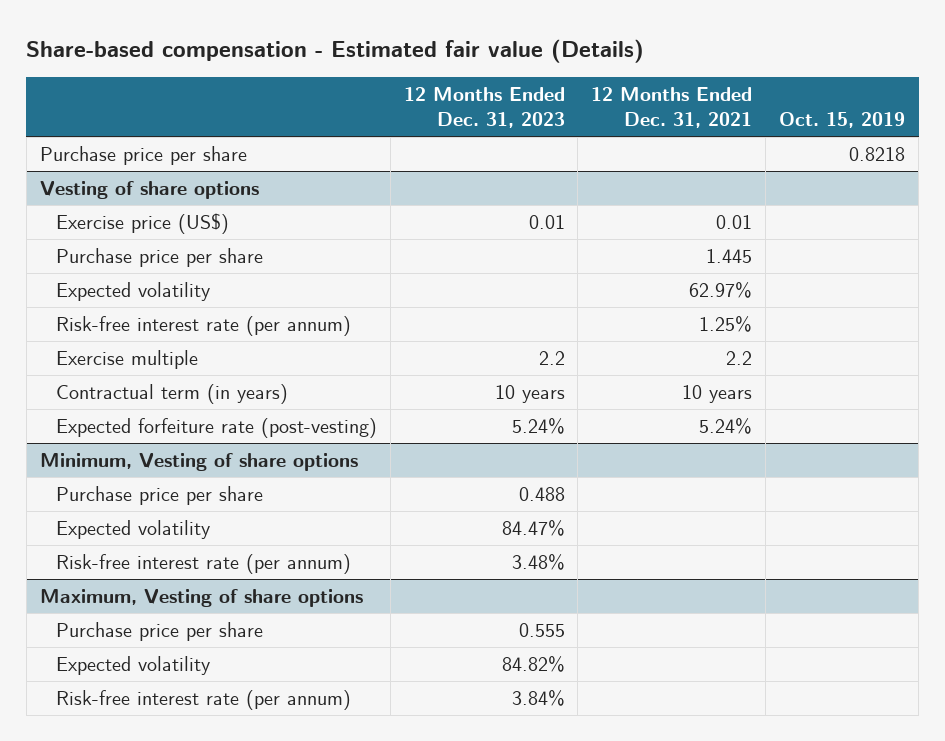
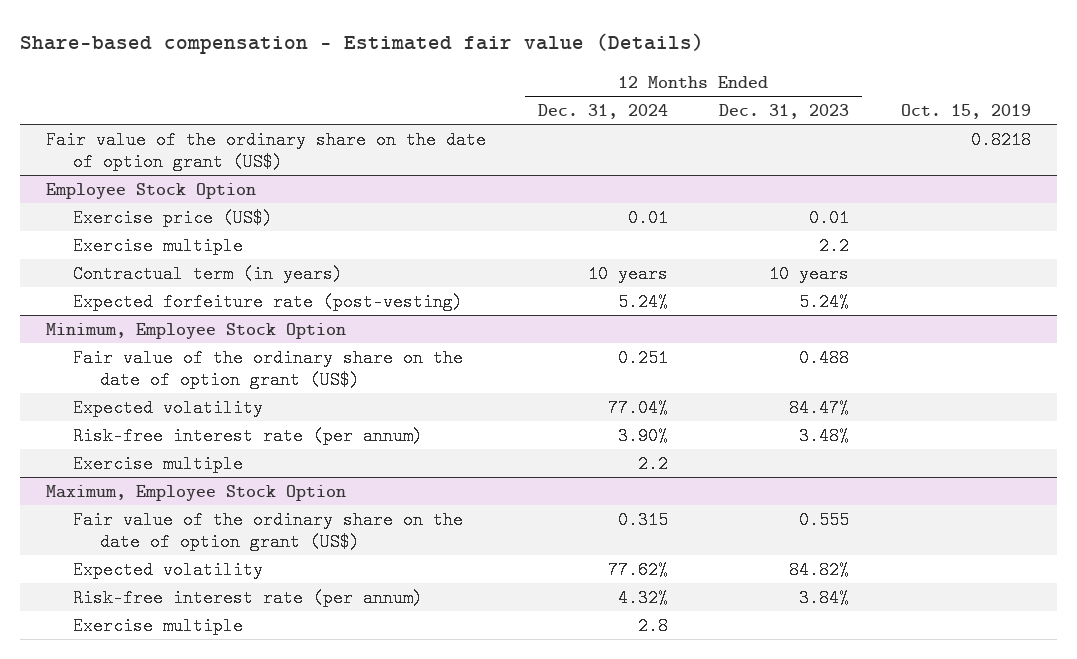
- | 12 Months Ended Dec. 31, 2023 | 12 Months Ended Dec. 31, 2021 | Oct. 15, 2019
+ | 12 Months Ended Dec. 31, 2024 | 12 Months Ended Dec. 31, 2023 | Oct. 15, 2019
- Purchase price per share | | | 0.8218
- Vesting of share options
+ Fair value of the ordinary share on the date of option grant (US$) | | | 0.8218
+ Employee Stock Option
- Purchase price per share | | 1.445 |
- Expected volatility | | 62.97% |
- Risk-free interest rate (per annum) | | 1.25% |
- Minimum, Vesting of share options
- Purchase price per share | 0.488 | |
+ Minimum, Employee Stock Option
+ Fair value of the ordinary share on the date of option grant (US$) | 0.251 | 0.488 |
- Maximum, Vesting of share options
- Purchase price per share | 0.555 | |
+ Exercise multiple | 2.2 | |
+ Maximum, Employee Stock Option
+ Fair value of the ordinary share on the date of option grant (US$) | 0.315 | 0.555 |
+ Exercise multiple | 2.8 | |

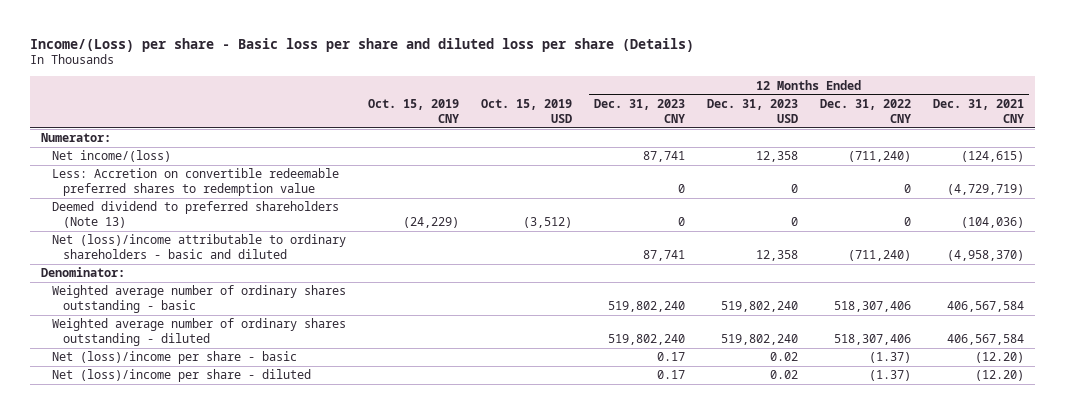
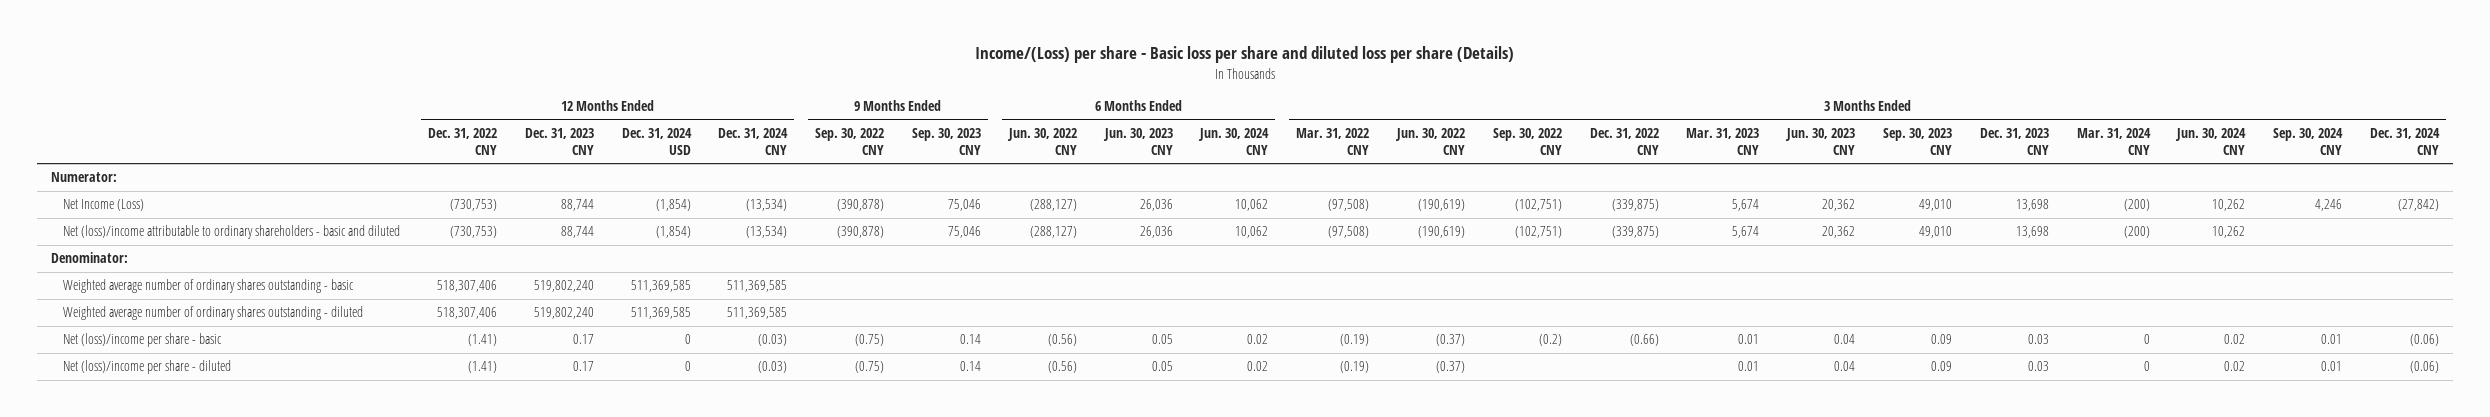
- | Oct. 15, 2019 CNY | Oct. 15, 2019 USD | 12 Months Ended Dec. 31, 2023 CNY | 12 Months Ended Dec. 31, 2023 USD | 12 Months Ended Dec. 31, 2022 CNY | 12 Months Ended Dec. 31, 2021 CNY
+ | 12 Months Ended Dec. 31, 2022 CNY | 12 Months Ended Dec. 31, 2023 CNY | 12 Months Ended Dec. 31, 2024 USD | 12 Months Ended Dec. 31, 2024 CNY | 9 Months Ended Sep. 30, 2022 CNY | 9 Months Ended Sep. 30, 2023 CNY | 6 Months Ended Jun. 30, 2022 CNY | 6 Months Ended Jun. 30, 2023 CNY | 6 Months Ended Jun. 30, 2024 CNY | 3 Months Ended Mar. 31, 2022 CNY | 3 Months Ended Jun. 30, 2022 CNY | 3 Months Ended Sep. 30, 2022 CNY | 3 Months Ended Dec. 31, 2022 CNY | 3 Months Ended Mar. 31, 2023 CNY | 3 Months Ended Jun. 30, 2023 CNY | 3 Months Ended Sep. 30, 2023 CNY | 3 Months Ended Dec. 31, 2023 CNY | 3 Months Ended Mar. 31, 2024 CNY | 3 Months Ended Jun. 30, 2024 CNY | 3 Months Ended Sep. 30, 2024 CNY | 3 Months Ended Dec. 31, 2024 CNY
- Net income/(loss) | | | 87,741 | 12,358 | (711,240) | (124,615)
- Less: Accretion on convertible redeemable preferred shares to redemption value | | | 0 | 0 | 0 | (4,729,719)
- Deemed dividend to preferred shareholders (Note 13) | (24,229) | (3,512) | 0 | 0 | 0 | (104,036)
- Net (loss)/income attributable to ordinary shareholders - basic and diluted | | | 87,741 | 12,358 | (711,240) | (4,958,370)
+ Net Income (Loss) | (730,753) | 88,744 | (1,854) | (13,534) | (390,878) | 75,046 | (288,127) | 26,036 | 10,062 | (97,508) | (190,619) | (102,751) | (339,875) | 5,674 | 20,362 | 49,010 | 13,698 | (200) | 10,262 | 4,246 | (27,842)
+ Net (loss)/income attributable to ordinary shareholders - basic and diluted | (730,753) | 88,744 | (1,854) | (13,534) | (390,878) | 75,046 | (288,127) | 26,036 | 10,062 | (97,508) | (190,619) | (102,751) | (339,875) | 5,674 | 20,362 | 49,010 | 13,698 | (200) | 10,262 | |
- Net (loss)/income per share - basic | | | 0.17 | 0.02 | (1.37) | (12.20)
- Net (loss)/income per share - diluted | | | 0.17 | 0.02 | (1.37) | (12.20)
+ Net (loss)/income per share - basic | (1.41) | 0.17 | 0 | (0.03) | (0.75) | 0.14 | (0.56) | 0.05 | 0.02 | (0.19) | (0.37) | (0.2) | (0.66) | 0.01 | 0.04 | 0.09 | 0.03 | 0 | 0.02 | 0.01 | (0.06)
+ Net (loss)/income per share - diluted | (1.41) | 0.17 | 0 | (0.03) | (0.75) | 0.14 | (0.56) | 0.05 | 0.02 | (0.19) | (0.37) | | | 0.01 | 0.04 | 0.09 | 0.03 | 0 | 0.02 | 0.01 | (0.06)

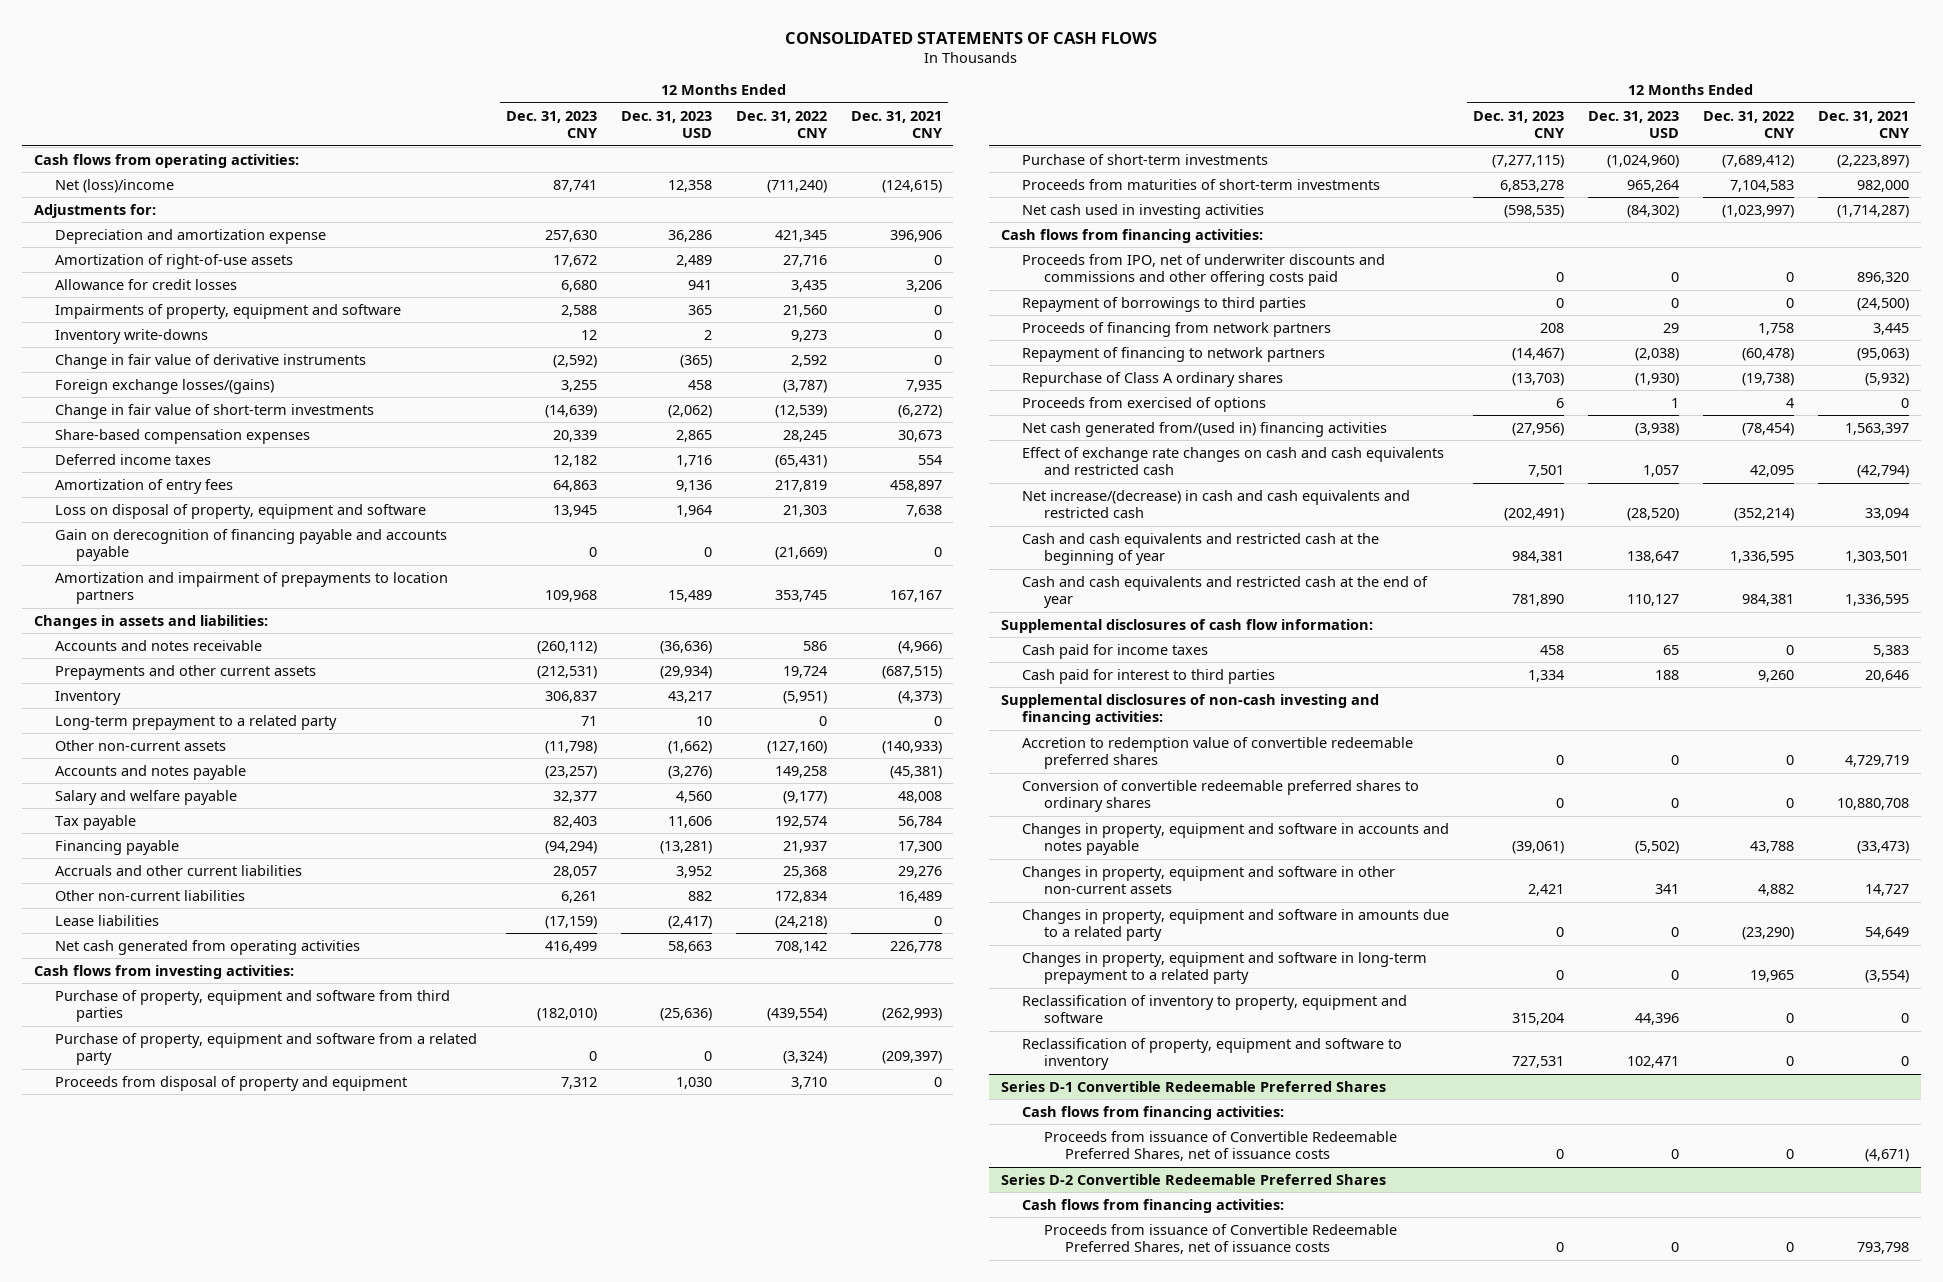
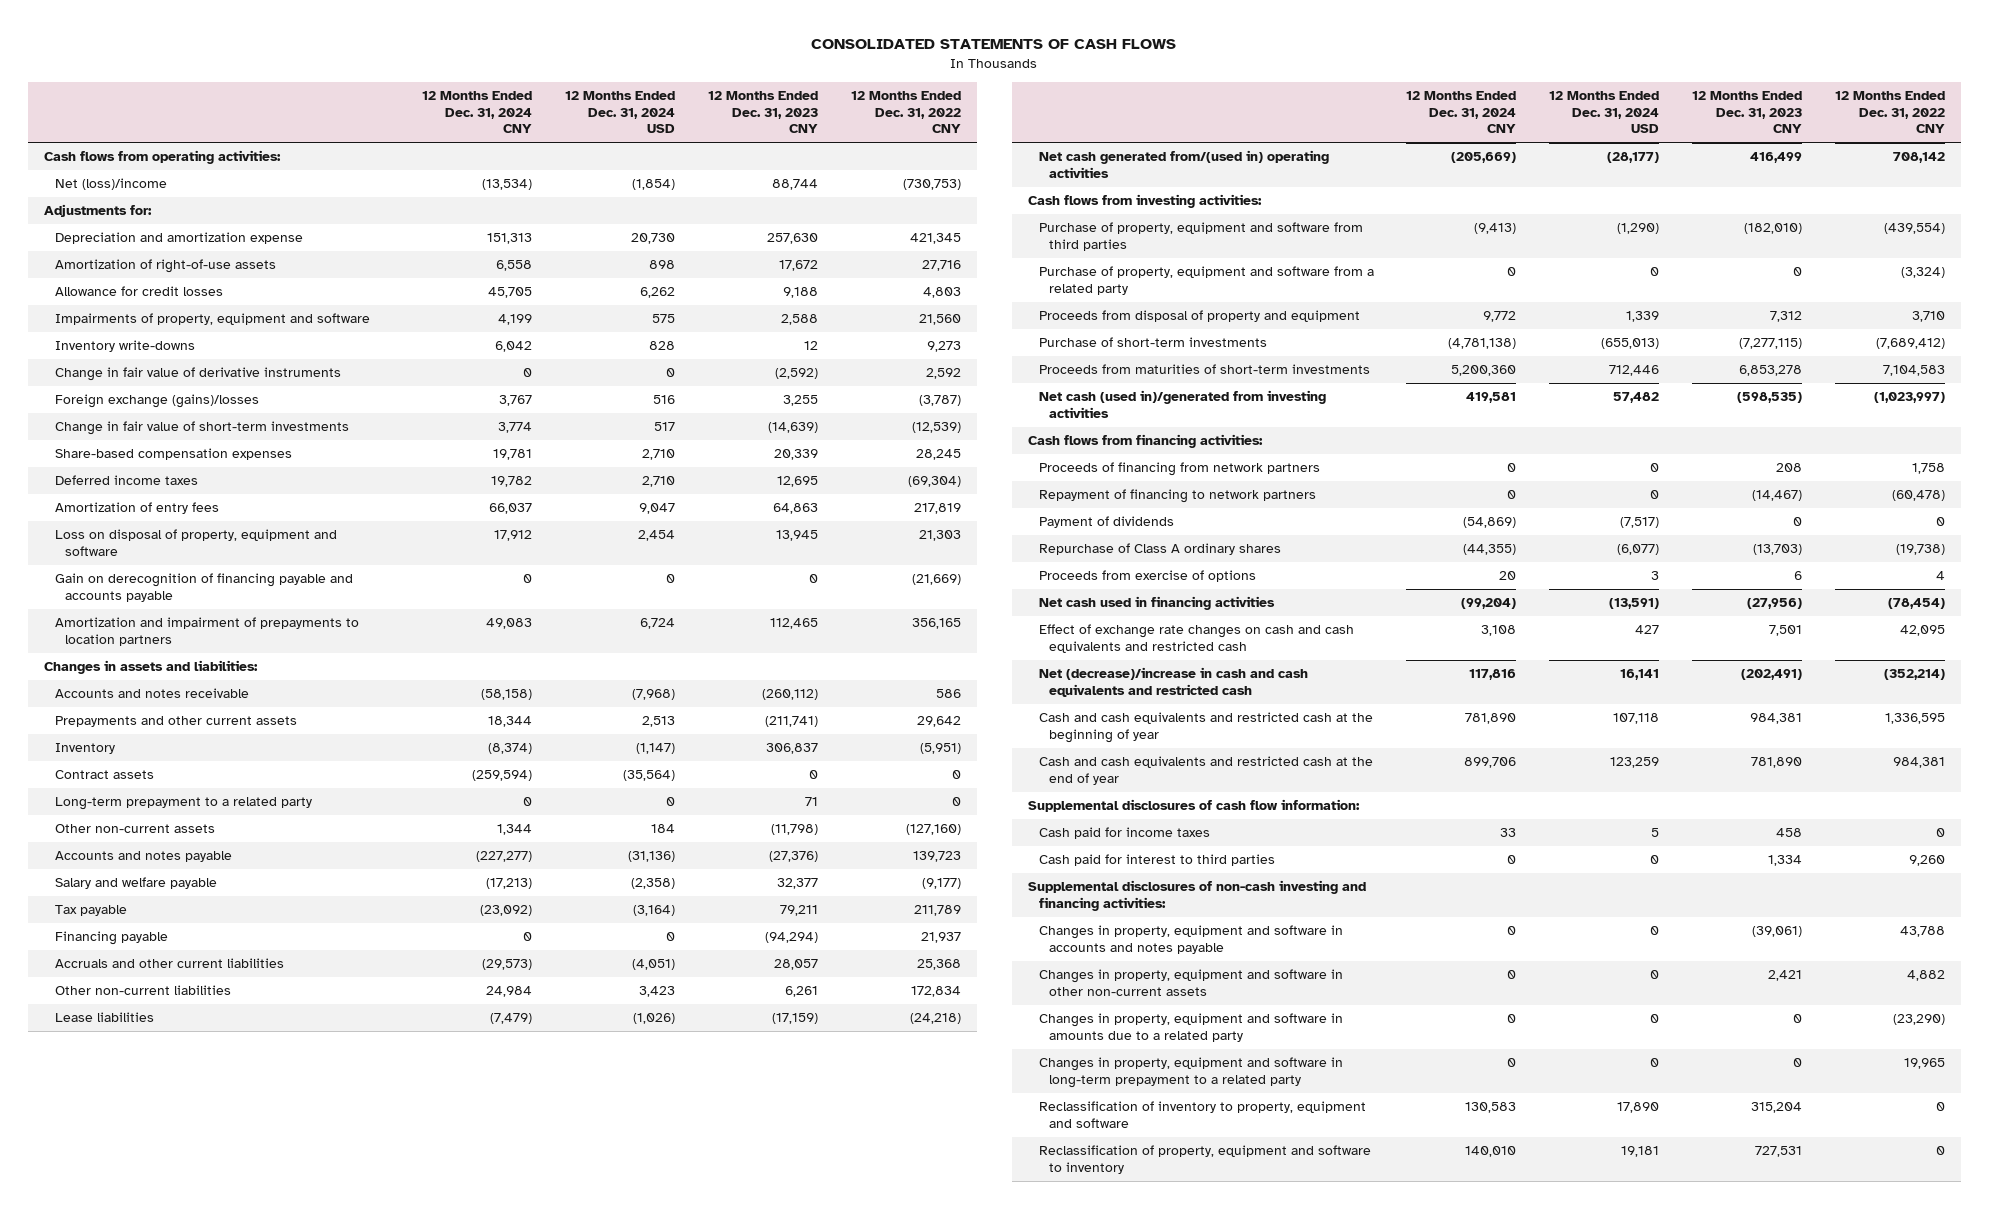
- | 12 Months Ended Dec. 31, 2023 CNY | 12 Months Ended Dec. 31, 2023 USD | 12 Months Ended Dec. 31, 2022 CNY | 12 Months Ended Dec. 31, 2021 CNY
+ | 12 Months Ended Dec. 31, 2024 CNY | 12 Months Ended Dec. 31, 2024 USD | 12 Months Ended Dec. 31, 2023 CNY | 12 Months Ended Dec. 31, 2022 CNY
- Net (loss)/income | 87,741 | 12,358 | (711,240) | (124,615)
+ Net (loss)/income | (13,534) | (1,854) | 88,744 | (730,753)
- Allowance for credit losses | 6,680 | 941 | 3,435 | 3,206
+ Allowance for credit losses | 45,705 | 6,262 | 9,188 | 4,803
- Foreign exchange losses/(gains) | 3,255 | 458 | (3,787) | 7,935
+ Foreign exchange (gains)/losses | 3,767 | 516 | 3,255 | (3,787)
- Deferred income taxes | 12,182 | 1,716 | (65,431) | 554
+ Deferred income taxes | 19,782 | 2,710 | 12,695 | (69,304)
- Amortization and impairment of prepayments to location partners | 109,968 | 15,489 | 353,745 | 167,167
+ Amortization and impairment of prepayments to location partners | 49,083 | 6,724 | 112,465 | 356,165
- Prepayments and other current assets | (212,531) | (29,934) | 19,724 | (687,515)
+ Prepayments and other current assets | 18,344 | 2,513 | (211,741) | 29,642
+ Contract assets | (259,594) | (35,564) | 0 | 0
- Accounts and notes payable | (23,257) | (3,276) | 149,258 | (45,381)
+ Accounts and notes payable | (227,277) | (31,136) | (27,376) | 139,723
- Tax payable | 82,403 | 11,606 | 192,574 | 56,784
+ Tax payable | (23,092) | (3,164) | 79,211 | 211,789
- Net cash generated from operating activities | 416,499 | 58,663 | 708,142 | 226,778
+ Net cash generated from/(used in) operating activities | (205,669) | (28,177) | 416,499 | 708,142
- Net cash used in investing activities | (598,535) | (84,302) | (1,023,997) | (1,714,287)
+ Net cash (used in)/generated from investing activities | 419,581 | 57,482 | (598,535) | (1,023,997)
- Proceeds from IPO, net of underwriter discounts and commissions and other offering costs paid | 0 | 0 | 0 | 896,320
- Repayment of borrowings to third parties | 0 | 0 | 0 | (24,500)
+ Payment of dividends | (54,869) | (7,517) | 0 | 0
- Proceeds from exercised of options | 6 | 1 | 4 | 0
- Net cash generated from/(used in) financing activities | (27,956) | (3,938) | (78,454) | 1,563,397
+ Proceeds from exercise of options | 20 | 3 | 6 | 4
+ Net cash used in financing activities | (99,204) | (13,591) | (27,956) | (78,454)
- Net increase/(decrease) in cash and cash equivalents and restricted cash | (202,491) | (28,520) | (352,214) | 33,094
+ Net (decrease)/increase in cash and cash equivalents and restricted cash | 117,816 | 16,141 | (202,491) | (352,214)
- Accretion to redemption value of convertible redeemable preferred shares | 0 | 0 | 0 | 4,729,719
- Conversion of convertible redeemable preferred shares to ordinary shares | 0 | 0 | 0 | 10,880,708
- Series D-1 Convertible Redeemable Preferred Shares
- Cash flows from financing activities:
- Proceeds from issuance of Convertible Redeemable Preferred Shares, net of issuance costs | 0 | 0 | 0 | (4,671)
- Series D-2 Convertible Redeemable Preferred Shares
- Cash flows from financing activities:
- Proceeds from issuance of Convertible Redeemable Preferred Shares, net of issuance costs | 0 | 0 | 0 | 793,798

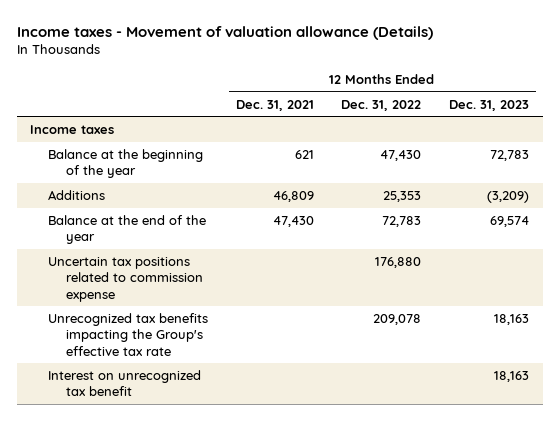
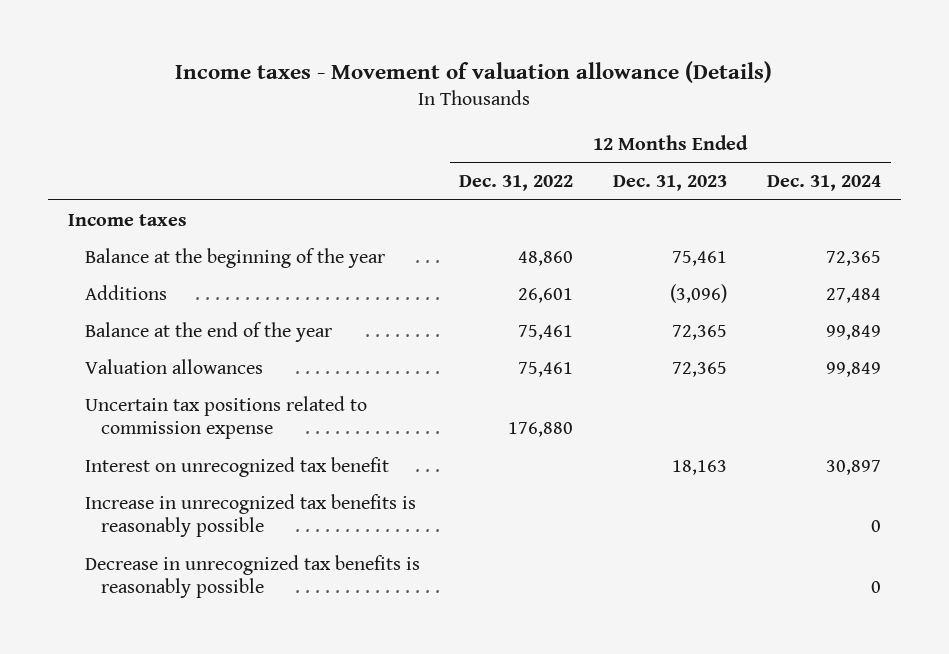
- | 12 Months Ended Dec. 31, 2021 | 12 Months Ended Dec. 31, 2022 | 12 Months Ended Dec. 31, 2023
+ | 12 Months Ended Dec. 31, 2022 | 12 Months Ended Dec. 31, 2023 | 12 Months Ended Dec. 31, 2024
- Balance at the beginning of the year | 621 | 47,430 | 72,783
- Additions | 46,809 | 25,353 | (3,209)
- Balance at the end of the year | 47,430 | 72,783 | 69,574
+ Balance at the beginning of the year | 48,860 | 75,461 | 72,365
+ Additions | 26,601 | (3,096) | 27,484
+ Balance at the end of the year | 75,461 | 72,365 | 99,849
+ Valuation allowances | 75,461 | 72,365 | 99,849
- Unrecognized tax benefits impacting the Group's effective tax rate | | 209,078 | 18,163
+ Increase in unrecognized tax benefits is reasonably possible | | | 0
+ Decrease in unrecognized tax benefits is reasonably possible | | | 0

